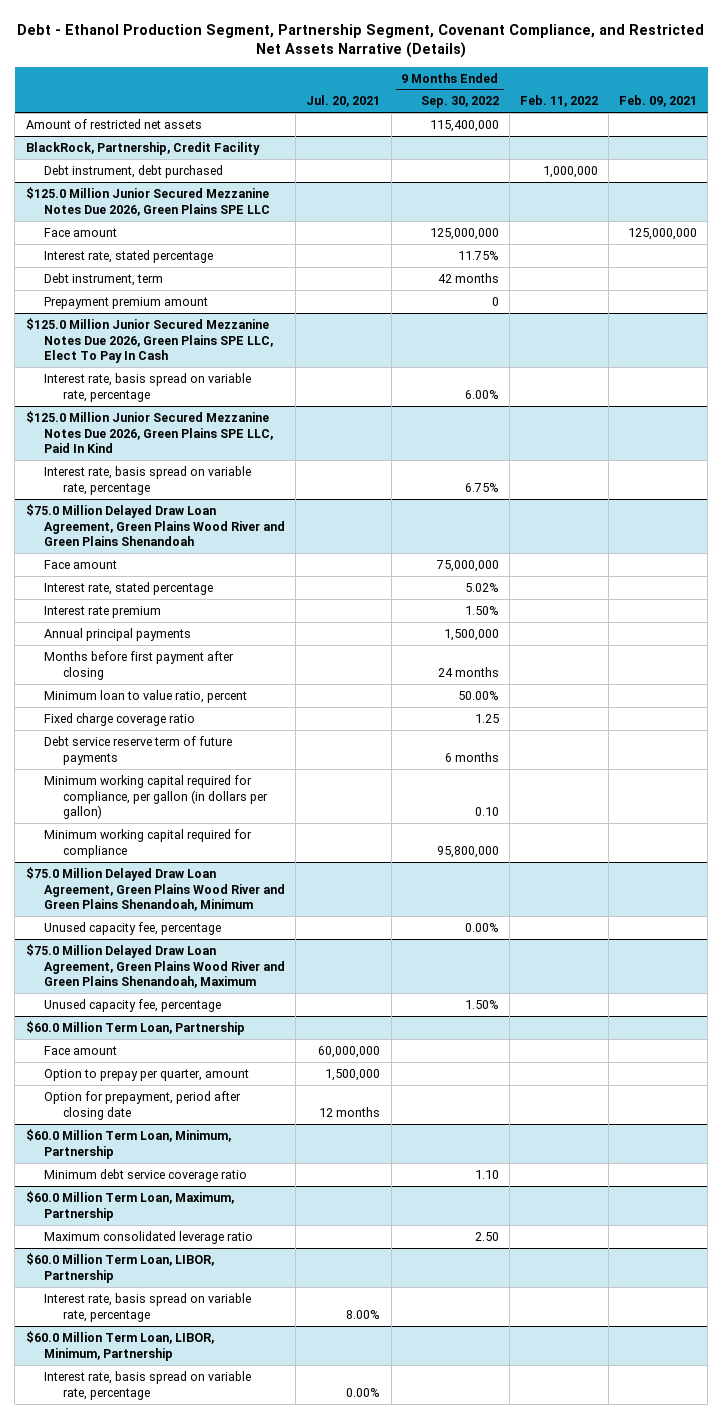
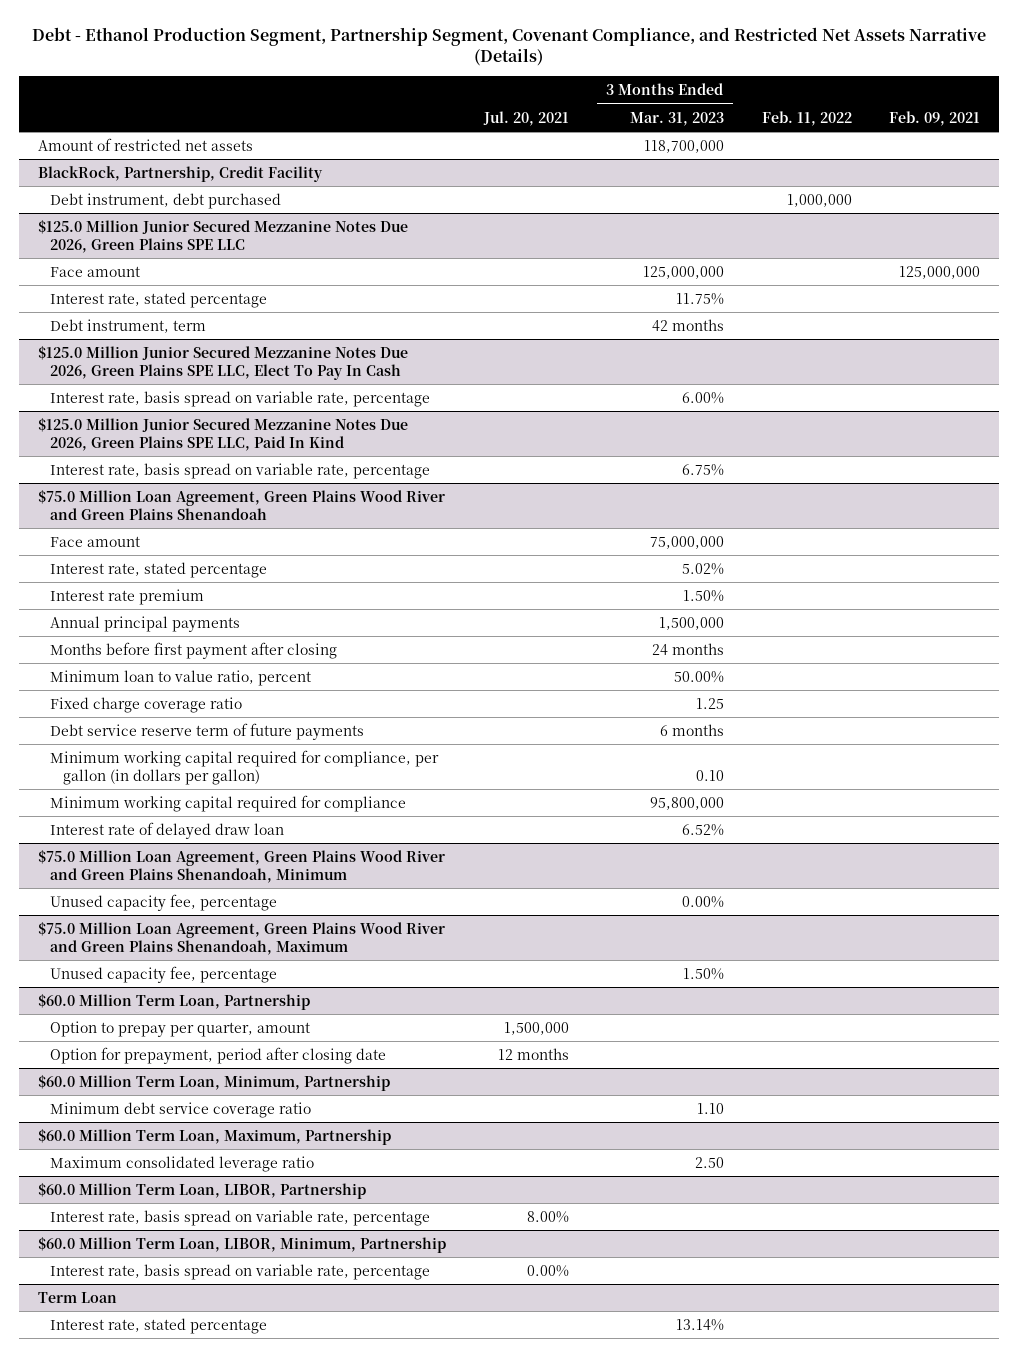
- | Jul. 20, 2021 | 9 Months Ended Sep. 30, 2022 | Feb. 11, 2022 | Feb. 09, 2021
+ | Jul. 20, 2021 | 3 Months Ended Mar. 31, 2023 | Feb. 11, 2022 | Feb. 09, 2021
@ $125.0 Million Junior Secured Mezzanine Notes Due 2026, Green Plains SPE LLC
- Prepayment premium amount | | 0 | |
- $75.0 Million Delayed Draw Loan Agreement, Green Plains Wood River and Green Plains Shenandoah
+ $75.0 Million Loan Agreement, Green Plains Wood River and Green Plains Shenandoah
- $75.0 Million Delayed Draw Loan Agreement, Green Plains Wood River and Green Plains Shenandoah, Minimum
+ Interest rate of delayed draw loan | | 6.52% | |
+ $75.0 Million Loan Agreement, Green Plains Wood River and Green Plains Shenandoah, Minimum
- $75.0 Million Delayed Draw Loan Agreement, Green Plains Wood River and Green Plains Shenandoah, Maximum
+ $75.0 Million Loan Agreement, Green Plains Wood River and Green Plains Shenandoah, Maximum
@ $60.0 Million Term Loan, Partnership
- Face amount | 60,000,000 | | |
+ Term Loan
+ Interest rate, stated percentage | | 13.14% | |

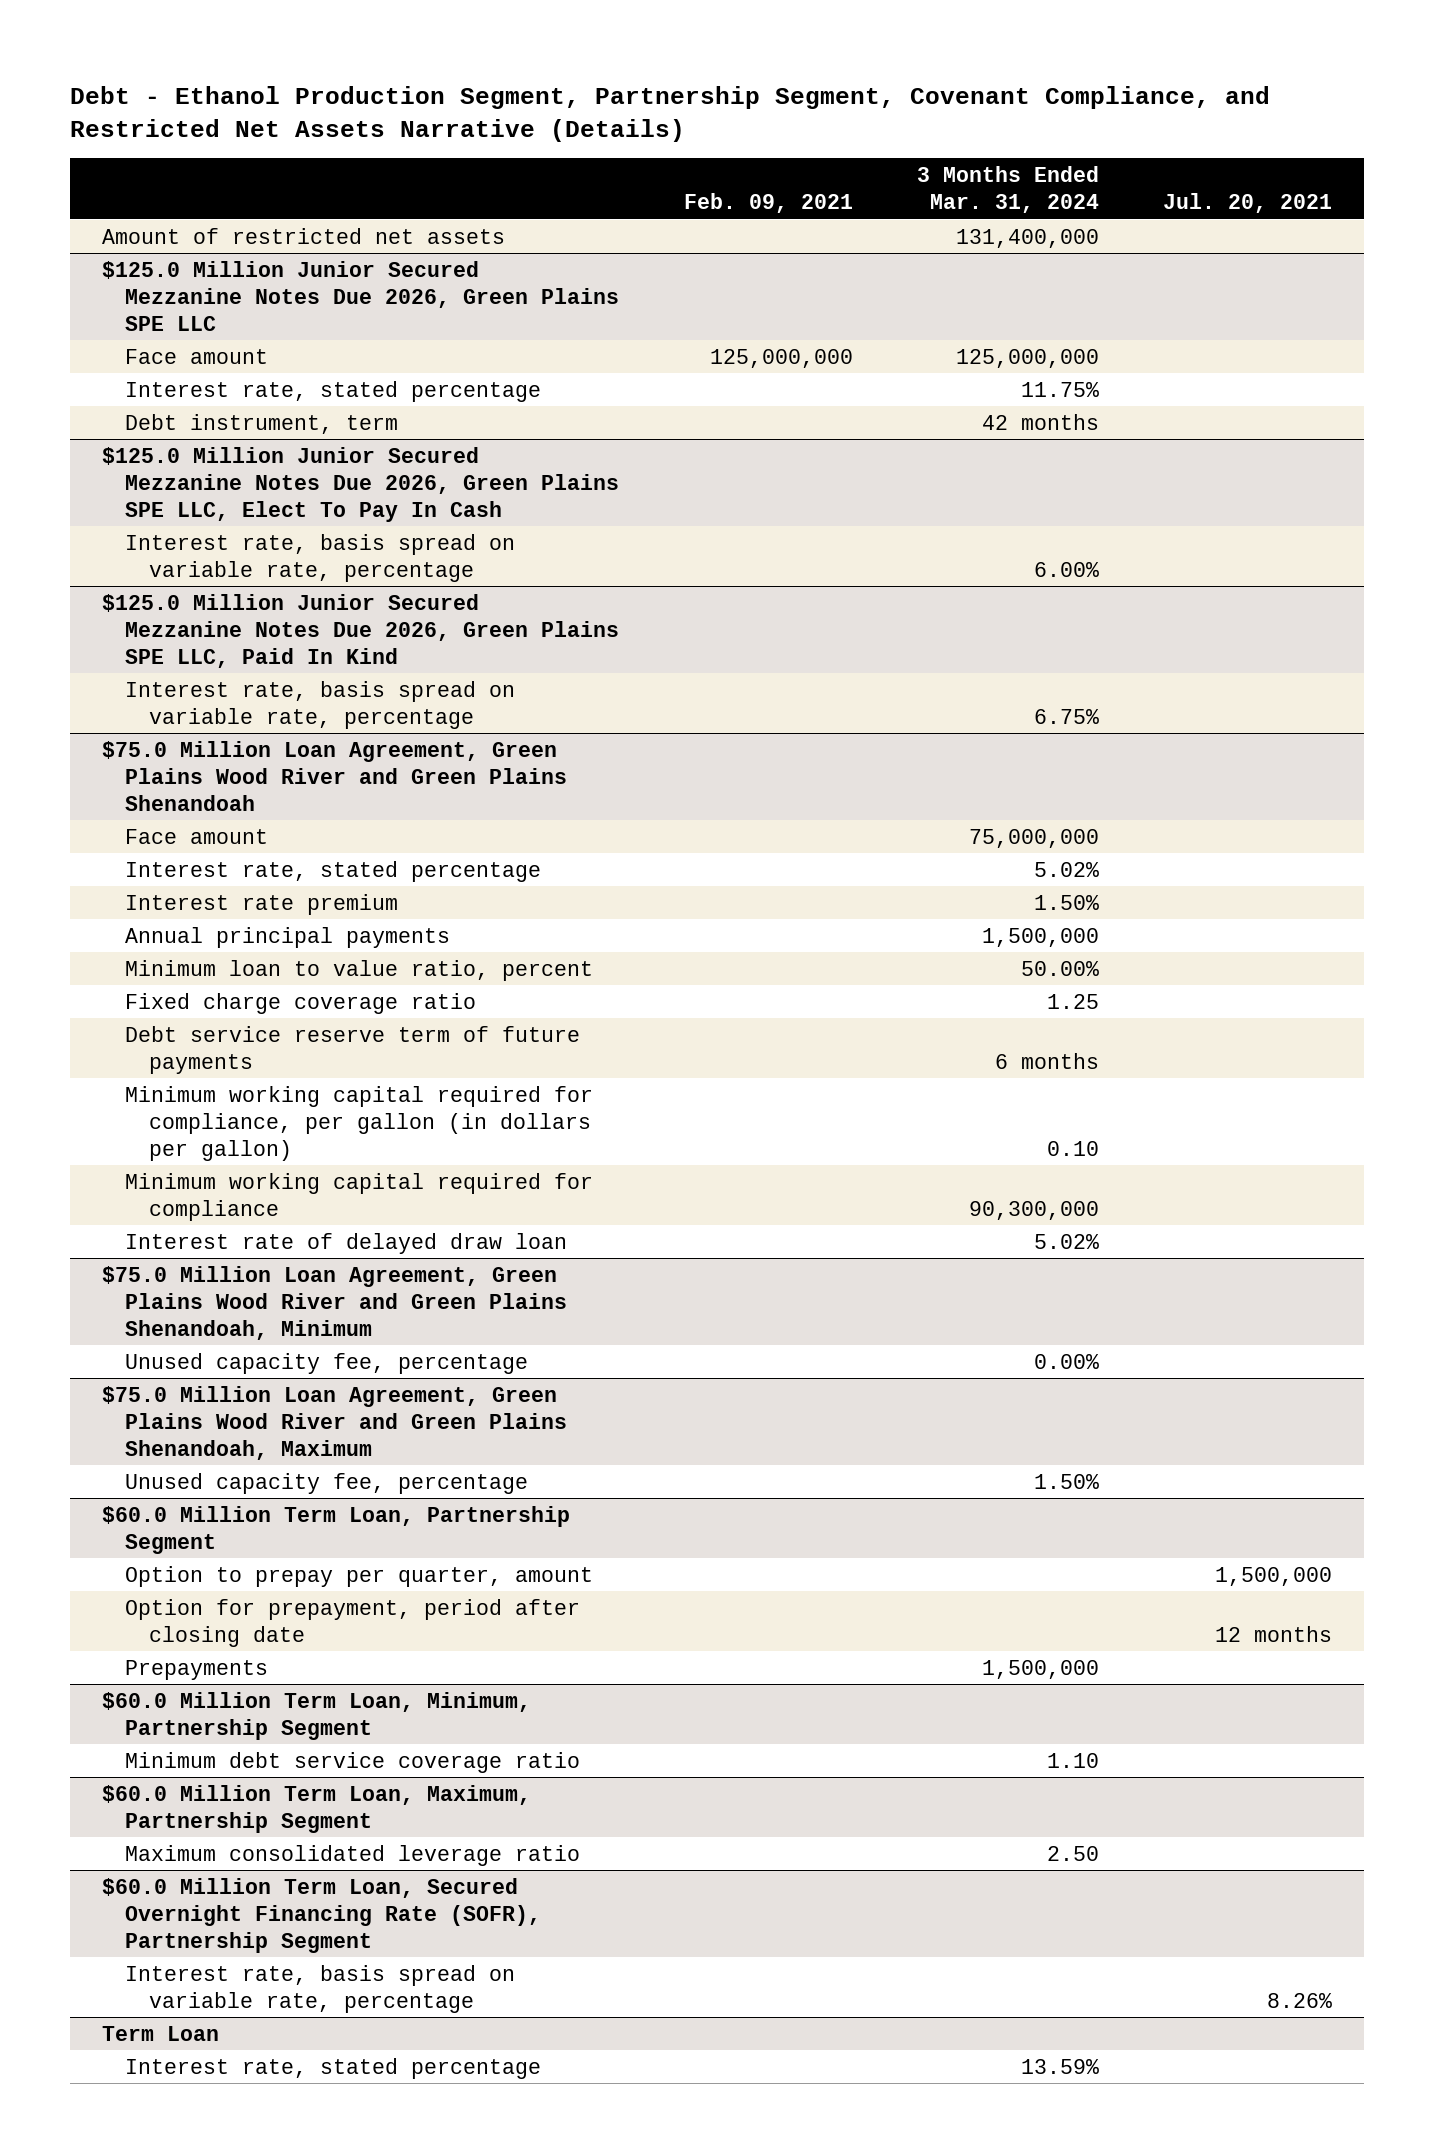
- | Jul. 20, 2021 | 3 Months Ended Mar. 31, 2023 | Feb. 11, 2022 | Feb. 09, 2021
+ | Feb. 09, 2021 | 3 Months Ended Mar. 31, 2024 | Jul. 20, 2021
- BlackRock, Partnership, Credit Facility
- Debt instrument, debt purchased | | | 1,000,000 |
@ $75.0 Million Loan Agreement, Green Plains Wood River and Green Plains Shenandoah
- Months before first payment after closing | | 24 months | |
- $60.0 Million Term Loan, Partnership
+ $60.0 Million Term Loan, Partnership Segment
- $60.0 Million Term Loan, Minimum, Partnership
+ Prepayments | | 1,500,000 |
+ $60.0 Million Term Loan, Minimum, Partnership Segment
- $60.0 Million Term Loan, Maximum, Partnership
+ $60.0 Million Term Loan, Maximum, Partnership Segment
- $60.0 Million Term Loan, LIBOR, Partnership
- Interest rate, basis spread on variable rate, percentage | 8.00% | | |
- $60.0 Million Term Loan, LIBOR, Minimum, Partnership
- Interest rate, basis spread on variable rate, percentage | 0.00% | | |
+ $60.0 Million Term Loan, Secured Overnight Financing Rate (SOFR), Partnership Segment
+ Interest rate, basis spread on variable rate, percentage | | | 8.26%

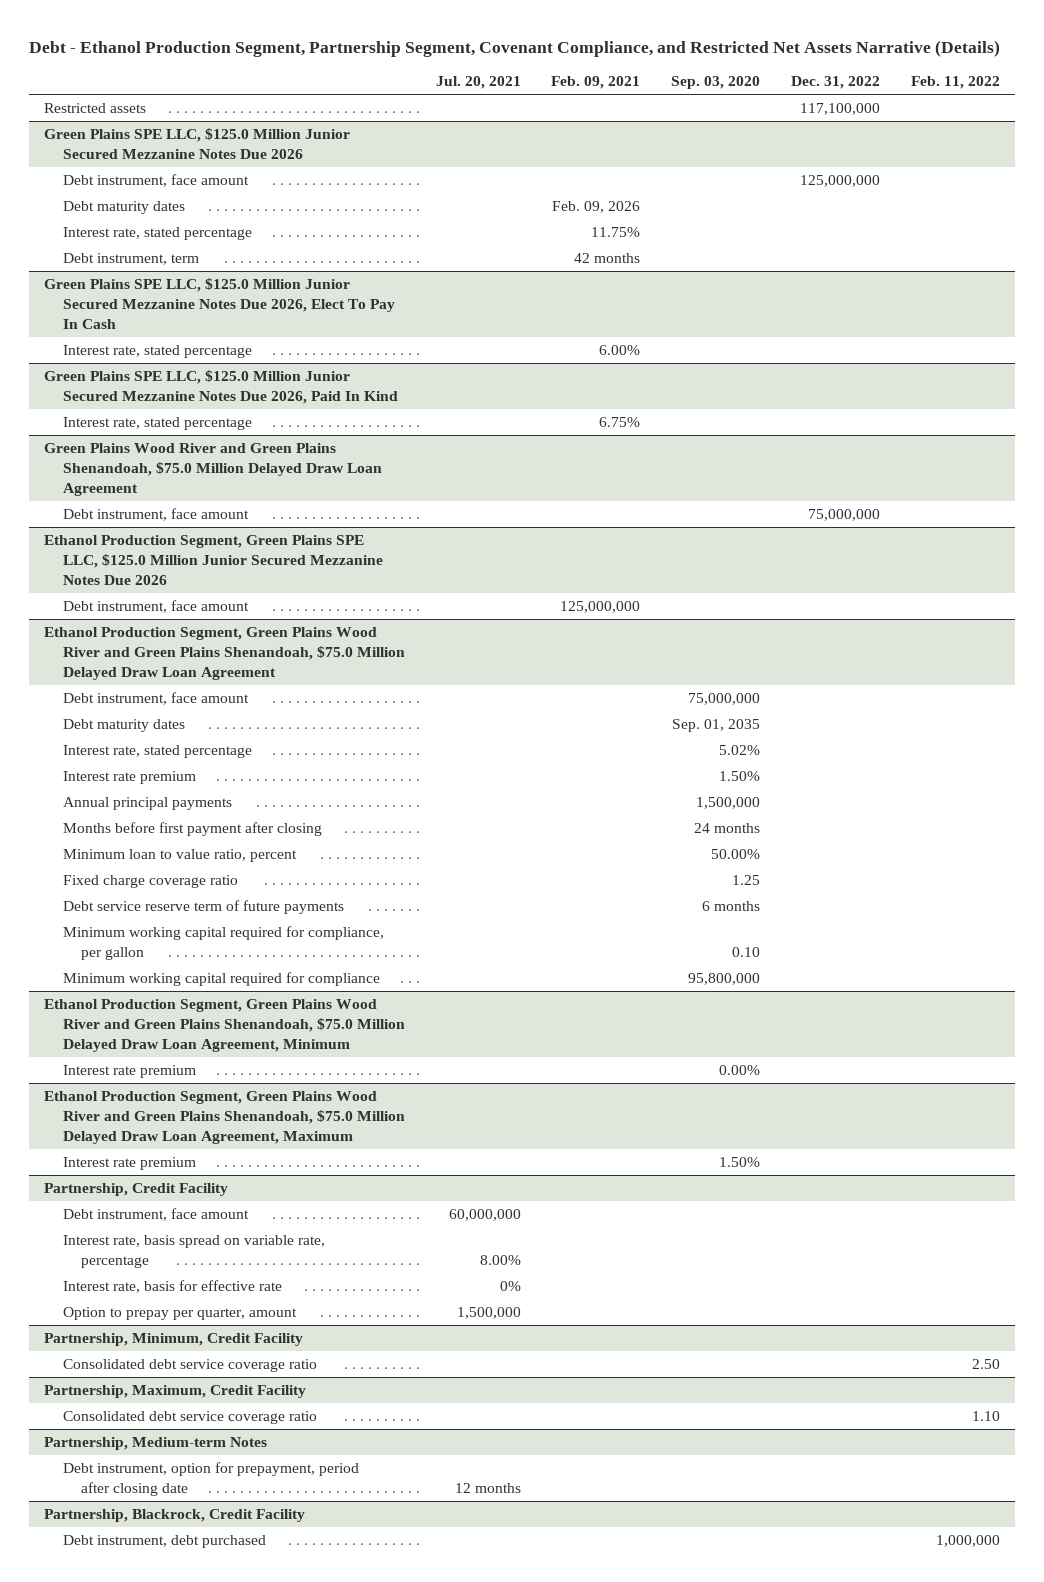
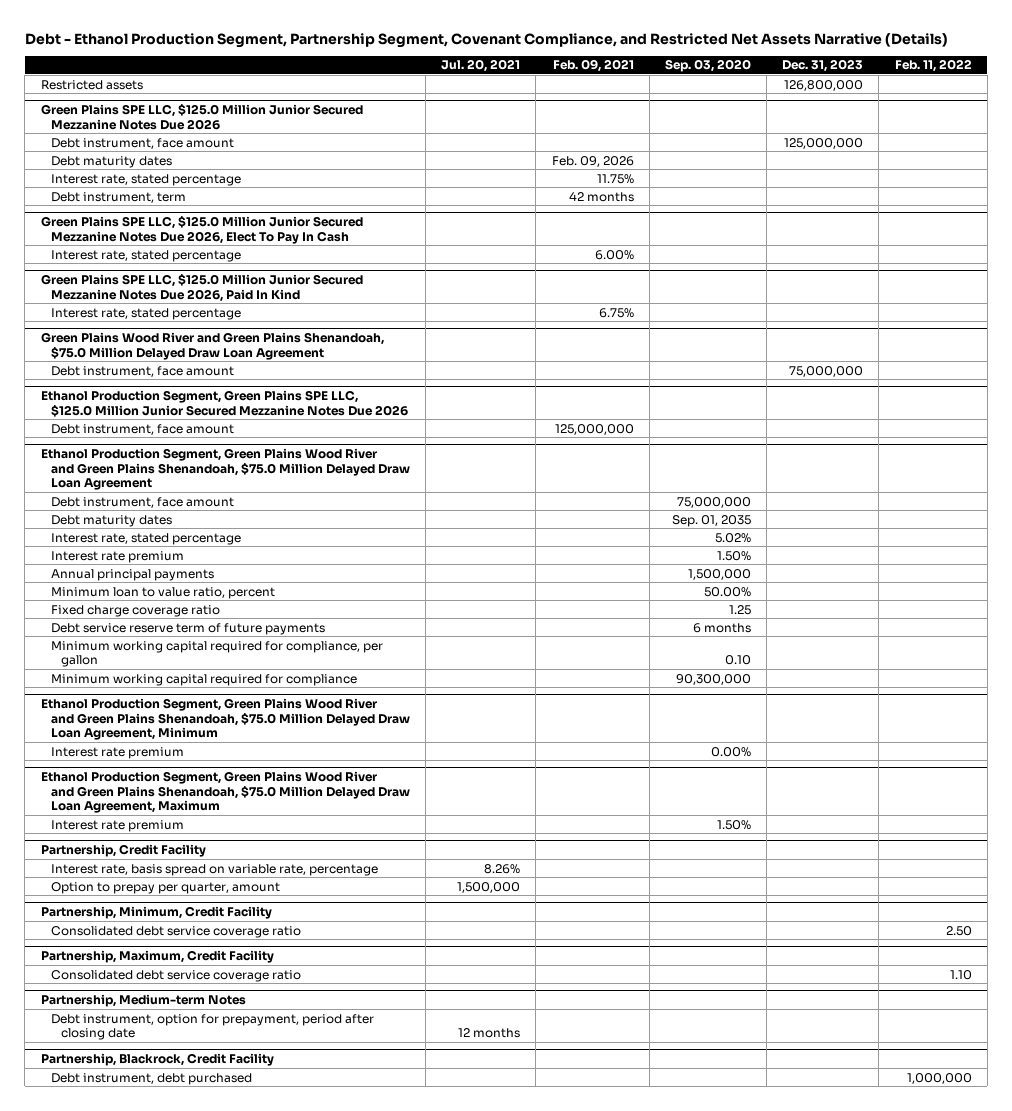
- | Jul. 20, 2021 | Feb. 09, 2021 | Sep. 03, 2020 | Dec. 31, 2022 | Feb. 11, 2022
+ | Jul. 20, 2021 | Feb. 09, 2021 | Sep. 03, 2020 | Dec. 31, 2023 | Feb. 11, 2022
@ Ethanol Production Segment, Green Plains Wood River and Green Plains Shenandoah, $75.0 Million Delayed Draw Loan Agreement
- Months before first payment after closing | | | 24 months | |
- Minimum working capital required for compliance | | | 95,800,000 | |
+ Minimum working capital required for compliance | | | 90,300,000 | |
@ Partnership, Credit Facility
- Debt instrument, face amount | 60,000,000 | | | |
- Interest rate, basis spread on variable rate, percentage | 8.00% | | | |
- Interest rate, basis for effective rate | 0% | | | |
+ Interest rate, basis spread on variable rate, percentage | 8.26% | | | |

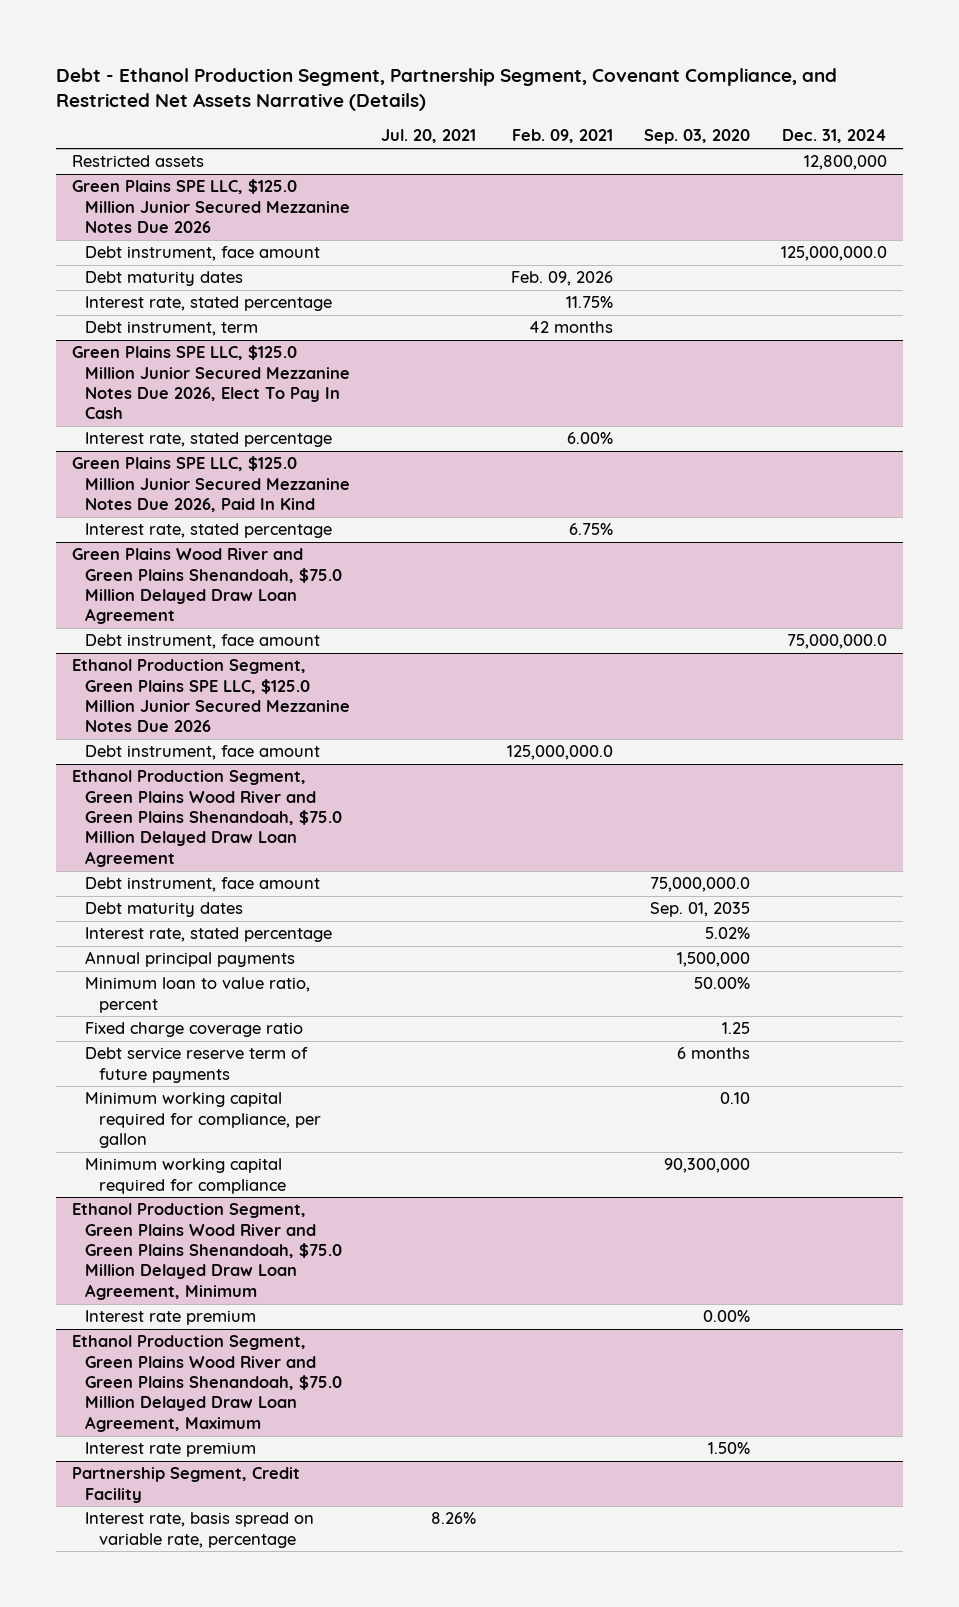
- | Jul. 20, 2021 | Feb. 09, 2021 | Sep. 03, 2020 | Dec. 31, 2023 | Feb. 11, 2022
+ | Jul. 20, 2021 | Feb. 09, 2021 | Sep. 03, 2020 | Dec. 31, 2024
@ Ethanol Production Segment, Green Plains SPE LLC, $125.0 Million Junior Secured Mezzanine Notes Due 2026
- Debt instrument, face amount | | 125,000,000 | | |
+ Debt instrument, face amount | | 125,000,000.0 | |
@ Ethanol Production Segment, Green Plains Wood River and Green Plains Shenandoah, $75.0 Million Delayed Draw Loan Agreement
- Debt instrument, face amount | | | 75,000,000 | |
+ Debt instrument, face amount | | | 75,000,000.0 |
- Interest rate premium | | | 1.50% | |
- Partnership, Credit Facility
+ Partnership Segment, Credit Facility
- Option to prepay per quarter, amount | 1,500,000 | | | |
- Partnership, Minimum, Credit Facility
- Consolidated debt service coverage ratio | | | | | 2.50
- Partnership, Maximum, Credit Facility
- Consolidated debt service coverage ratio | | | | | 1.10
- Partnership, Medium-term Notes
- Debt instrument, option for prepayment, period after closing date | 12 months | | | |
- Partnership, Blackrock, Credit Facility
- Debt instrument, debt purchased | | | | | 1,000,000

